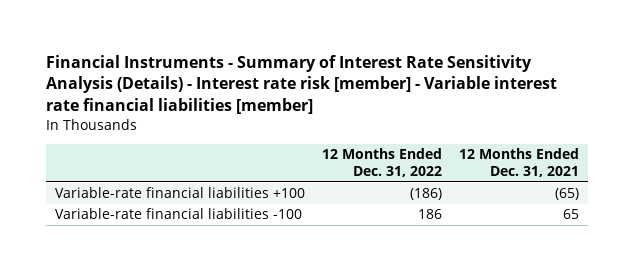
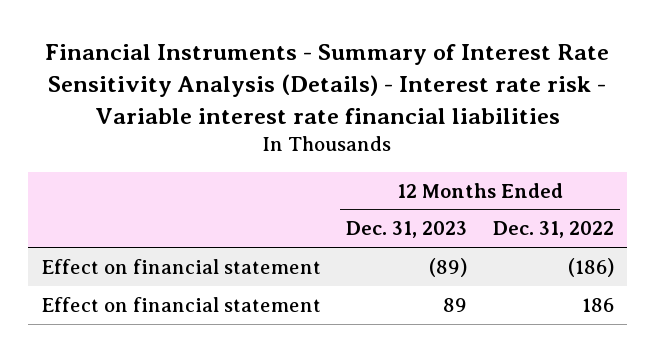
- Financial Instruments - Summary of Interest Rate Sensitivity Analysis (Details) - Interest rate risk [member] - Variable interest rate financial liabilities [member]
+ Financial Instruments - Summary of Interest Rate Sensitivity Analysis (Details) - Interest rate risk - Variable interest rate financial liabilities
- | 12 Months Ended Dec. 31, 2022 | 12 Months Ended Dec. 31, 2021
+ | 12 Months Ended Dec. 31, 2023 | 12 Months Ended Dec. 31, 2022
- Variable-rate financial liabilities +100 | (186) | (65)
- Variable-rate financial liabilities -100 | 186 | 65
+ Effect on financial statement | (89) | (186)
+ Effect on financial statement | 89 | 186

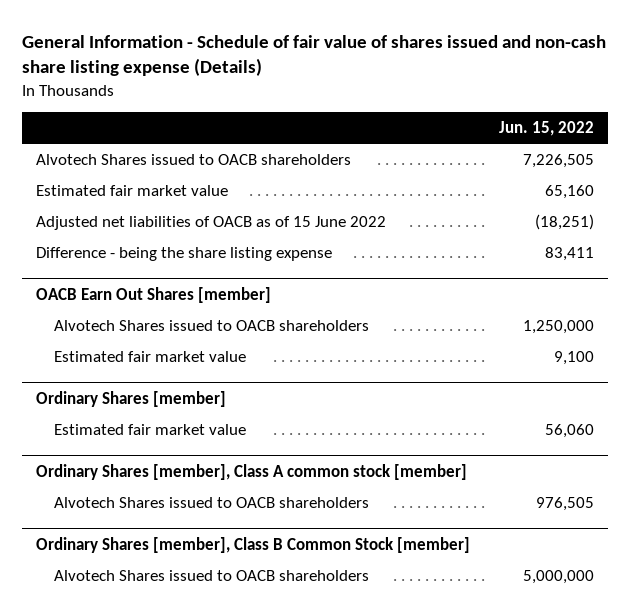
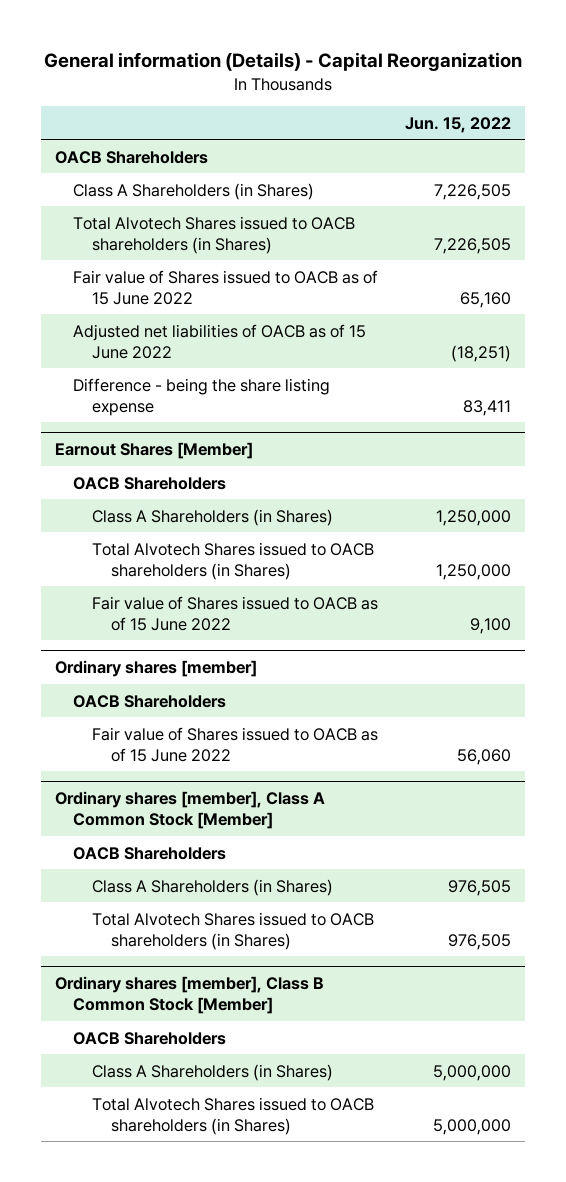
- General Information - Schedule of fair value of shares issued and non-cash share listing expense (Details)
+ General information (Details) - Capital Reorganization
- Alvotech Shares issued to OACB shareholders | 7,226,505
- Estimated fair market value | 65,160
+ OACB Shareholders
+ Class A Shareholders (in Shares) | 7,226,505
+ Total Alvotech Shares issued to OACB shareholders (in Shares) | 7,226,505
+ Fair value of Shares issued to OACB as of 15 June 2022 | 65,160
- OACB Earn Out Shares [member]
- Alvotech Shares issued to OACB shareholders | 1,250,000
- Estimated fair market value | 9,100
- Ordinary Shares [member]
- Estimated fair market value | 56,060
- Ordinary Shares [member], Class A common stock [member]
- Alvotech Shares issued to OACB shareholders | 976,505
- Ordinary Shares [member], Class B Common Stock [member]
- Alvotech Shares issued to OACB shareholders | 5,000,000
+ Earnout Shares [Member]
+ OACB Shareholders
+ Class A Shareholders (in Shares) | 1,250,000
+ Total Alvotech Shares issued to OACB shareholders (in Shares) | 1,250,000
+ Fair value of Shares issued to OACB as of 15 June 2022 | 9,100
+ Ordinary shares [member]
+ OACB Shareholders
+ Fair value of Shares issued to OACB as of 15 June 2022 | 56,060
+ Ordinary shares [member], Class A Common Stock [Member]
+ OACB Shareholders
+ Class A Shareholders (in Shares) | 976,505
+ Total Alvotech Shares issued to OACB shareholders (in Shares) | 976,505
+ Ordinary shares [member], Class B Common Stock [Member]
+ OACB Shareholders
+ Class A Shareholders (in Shares) | 5,000,000
+ Total Alvotech Shares issued to OACB shareholders (in Shares) | 5,000,000

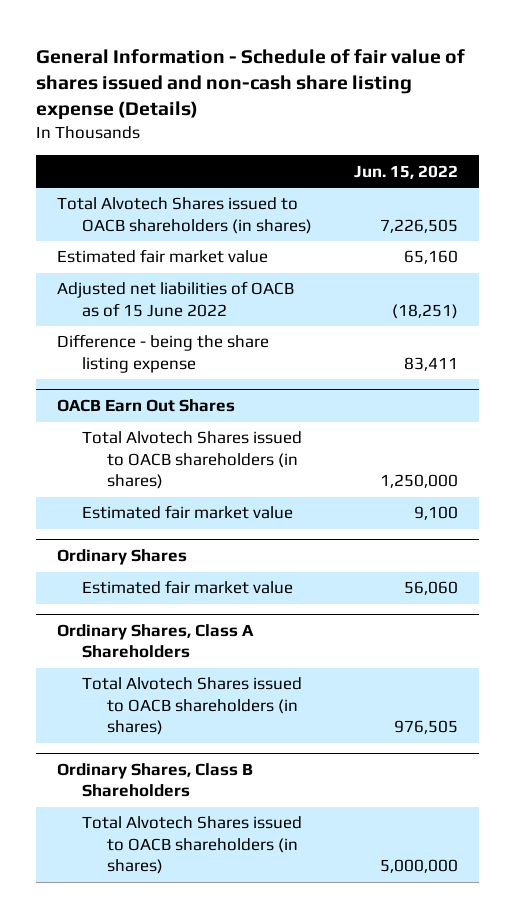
- General information (Details) - Capital Reorganization
+ General Information - Schedule of fair value of shares issued and non-cash share listing expense (Details)
- OACB Shareholders
- Class A Shareholders (in Shares) | 7,226,505
- Total Alvotech Shares issued to OACB shareholders (in Shares) | 7,226,505
- Fair value of Shares issued to OACB as of 15 June 2022 | 65,160
+ Total Alvotech Shares issued to OACB shareholders (in shares) | 7,226,505
+ Estimated fair market value | 65,160
- Earnout Shares [Member]
- OACB Shareholders
- Class A Shareholders (in Shares) | 1,250,000
- Total Alvotech Shares issued to OACB shareholders (in Shares) | 1,250,000
- Fair value of Shares issued to OACB as of 15 June 2022 | 9,100
- Ordinary shares [member]
- OACB Shareholders
- Fair value of Shares issued to OACB as of 15 June 2022 | 56,060
- Ordinary shares [member], Class A Common Stock [Member]
- OACB Shareholders
- Class A Shareholders (in Shares) | 976,505
- Total Alvotech Shares issued to OACB shareholders (in Shares) | 976,505
- Ordinary shares [member], Class B Common Stock [Member]
- OACB Shareholders
- Class A Shareholders (in Shares) | 5,000,000
- Total Alvotech Shares issued to OACB shareholders (in Shares) | 5,000,000
+ OACB Earn Out Shares
+ Total Alvotech Shares issued to OACB shareholders (in shares) | 1,250,000
+ Estimated fair market value | 9,100
+ Ordinary Shares
+ Estimated fair market value | 56,060
+ Ordinary Shares, Class A Shareholders
+ Total Alvotech Shares issued to OACB shareholders (in shares) | 976,505
+ Ordinary Shares, Class B Shareholders
+ Total Alvotech Shares issued to OACB shareholders (in shares) | 5,000,000

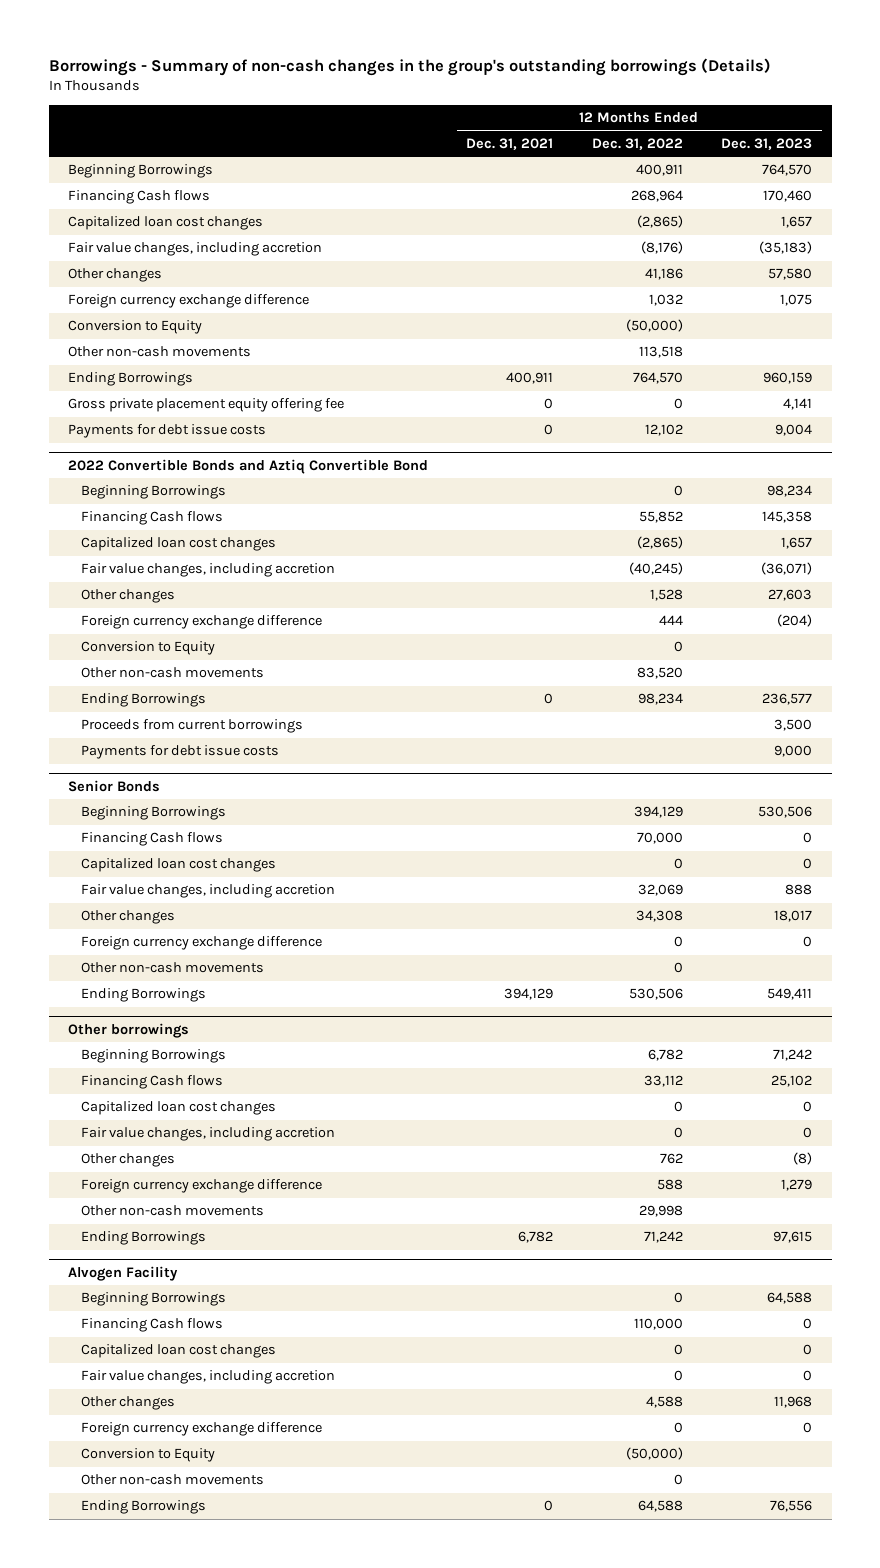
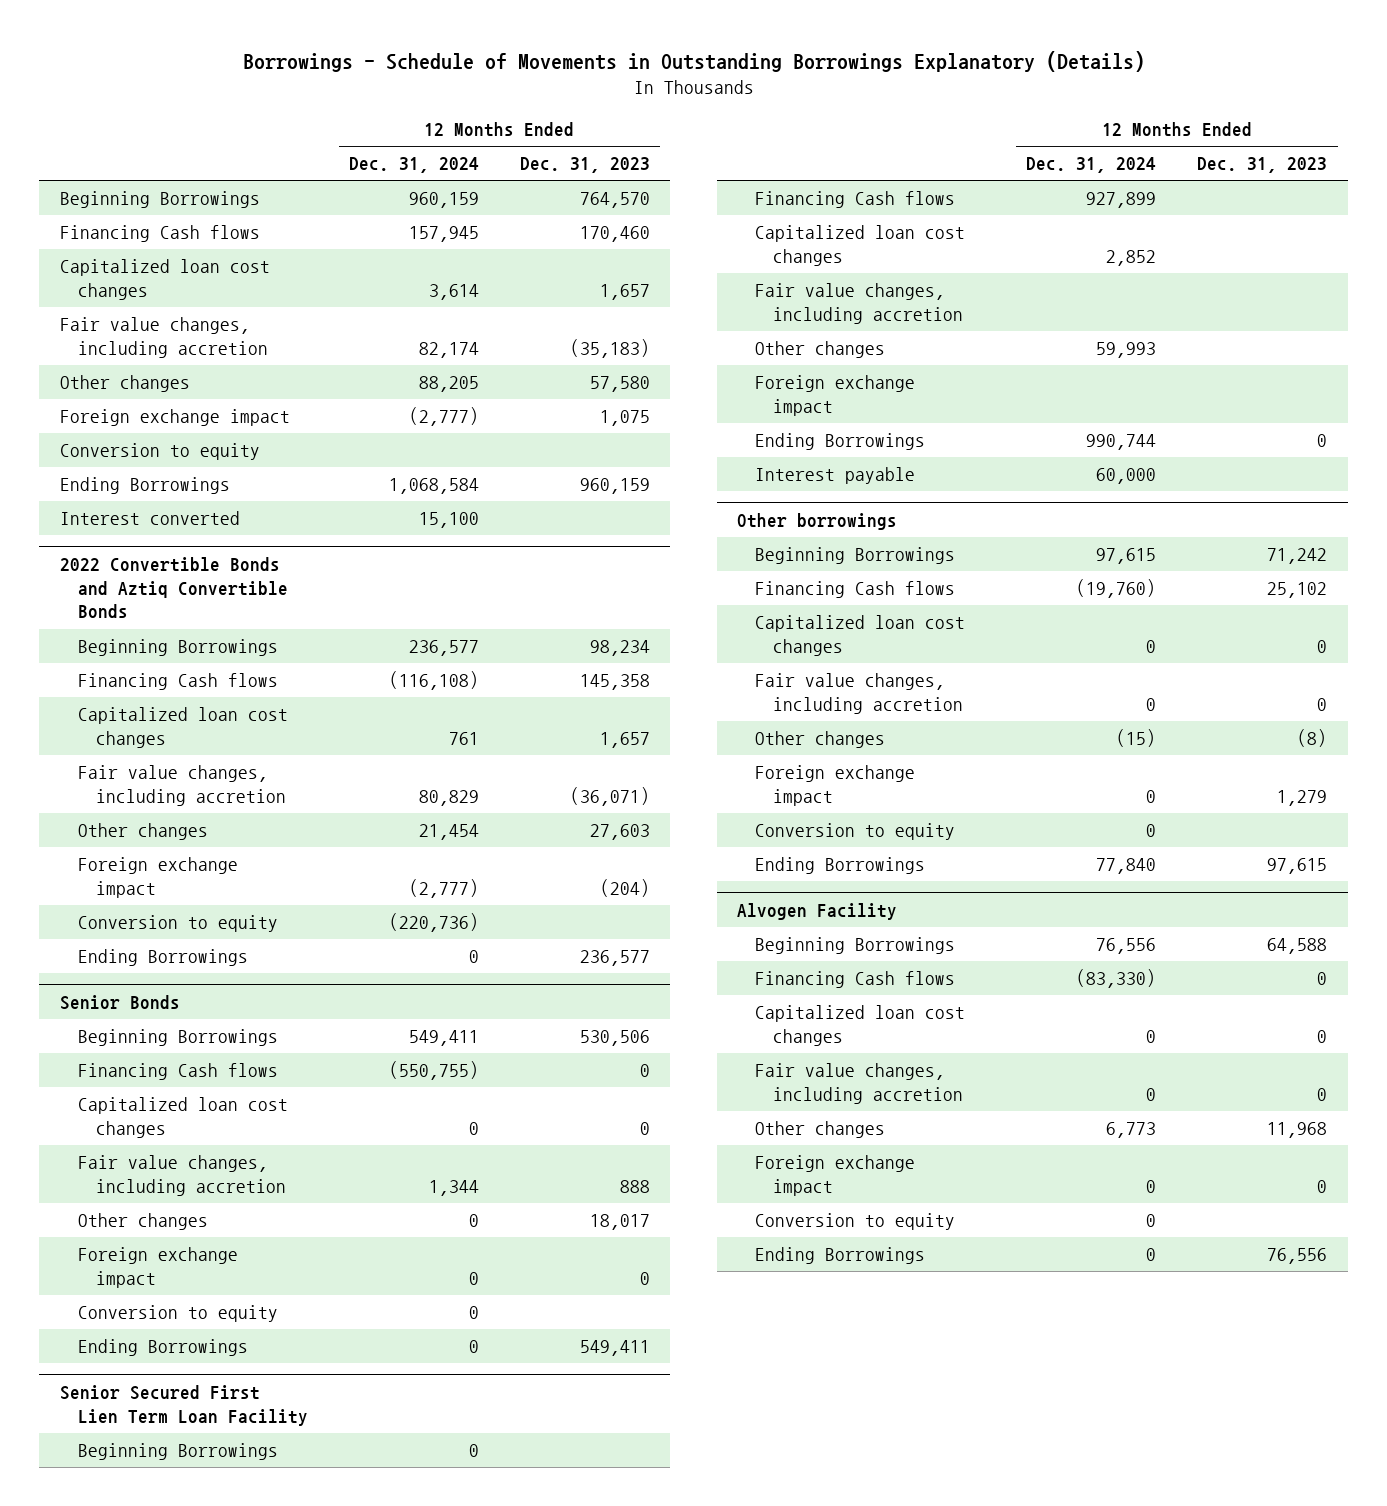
- Borrowings - Summary of non-cash changes in the group's outstanding borrowings (Details)
+ Borrowings - Schedule of Movements in Outstanding Borrowings Explanatory (Details)
- | 12 Months Ended Dec. 31, 2021 | 12 Months Ended Dec. 31, 2022 | 12 Months Ended Dec. 31, 2023
+ | 12 Months Ended Dec. 31, 2024 | 12 Months Ended Dec. 31, 2023
- Foreign currency exchange difference | | 1,032 | 1,075
- Conversion to Equity | | (50,000) |
- Other non-cash movements | | 113,518 |
+ Foreign exchange impact | (2,777) | 1,075
+ Conversion to equity
- Gross private placement equity offering fee | 0 | 0 | 4,141
- Payments for debt issue costs | 0 | 12,102 | 9,004
- 2022 Convertible Bonds and Aztiq Convertible Bond
+ Interest converted | 15,100 |
+ 2022 Convertible Bonds and Aztiq Convertible Bonds
- Foreign currency exchange difference | | 444 | (204)
- Conversion to Equity | | 0 |
- Other non-cash movements | | 83,520 |
+ Foreign exchange impact | (2,777) | (204)
+ Conversion to equity | (220,736) |
- Proceeds from current borrowings | | | 3,500
- Payments for debt issue costs | | | 9,000
@ Senior Bonds
- Foreign currency exchange difference | | 0 | 0
- Other non-cash movements | | 0 |
+ Foreign exchange impact | 0 | 0
+ Conversion to equity | 0 |
+ Senior Secured First Lien Term Loan Facility
+ Beginning Borrowings | 0 |
+ Financing Cash flows | 927,899 |
+ Capitalized loan cost changes | 2,852 |
+ Fair value changes, including accretion
+ Other changes | 59,993 |
+ Foreign exchange impact
+ Ending Borrowings | 990,744 | 0
+ Interest payable | 60,000 |
@ Other borrowings
- Foreign currency exchange difference | | 588 | 1,279
- Other non-cash movements | | 29,998 |
+ Foreign exchange impact | 0 | 1,279
+ Conversion to equity | 0 |
@ Alvogen Facility
- Foreign currency exchange difference | | 0 | 0
- Conversion to Equity | | (50,000) |
- Other non-cash movements | | 0 |
+ Foreign exchange impact | 0 | 0
+ Conversion to equity | 0 |

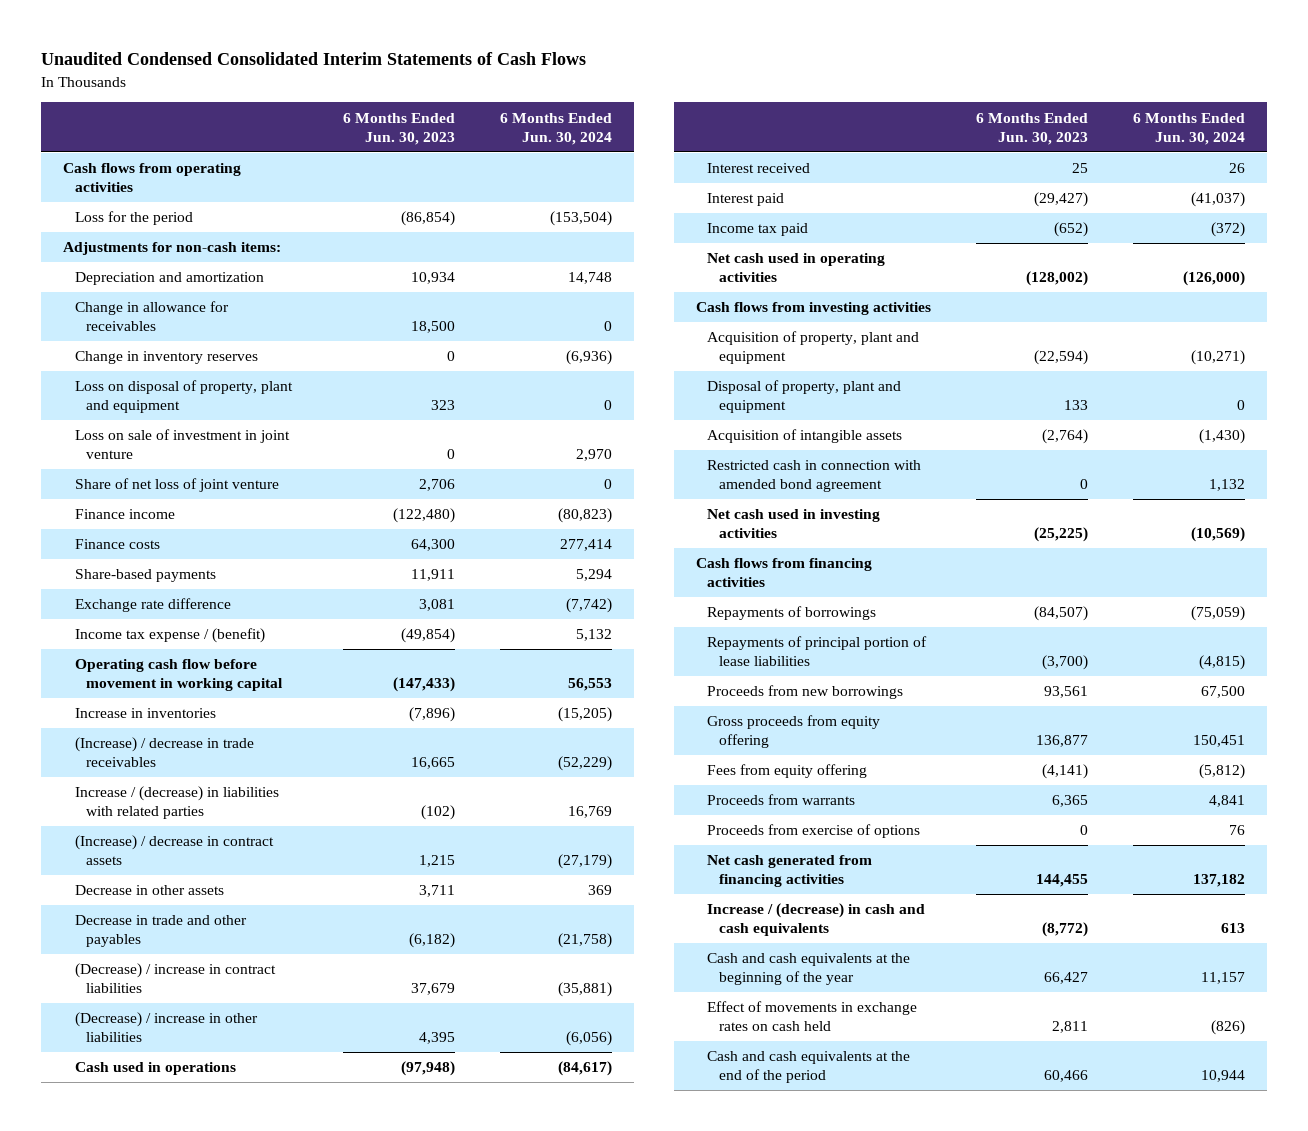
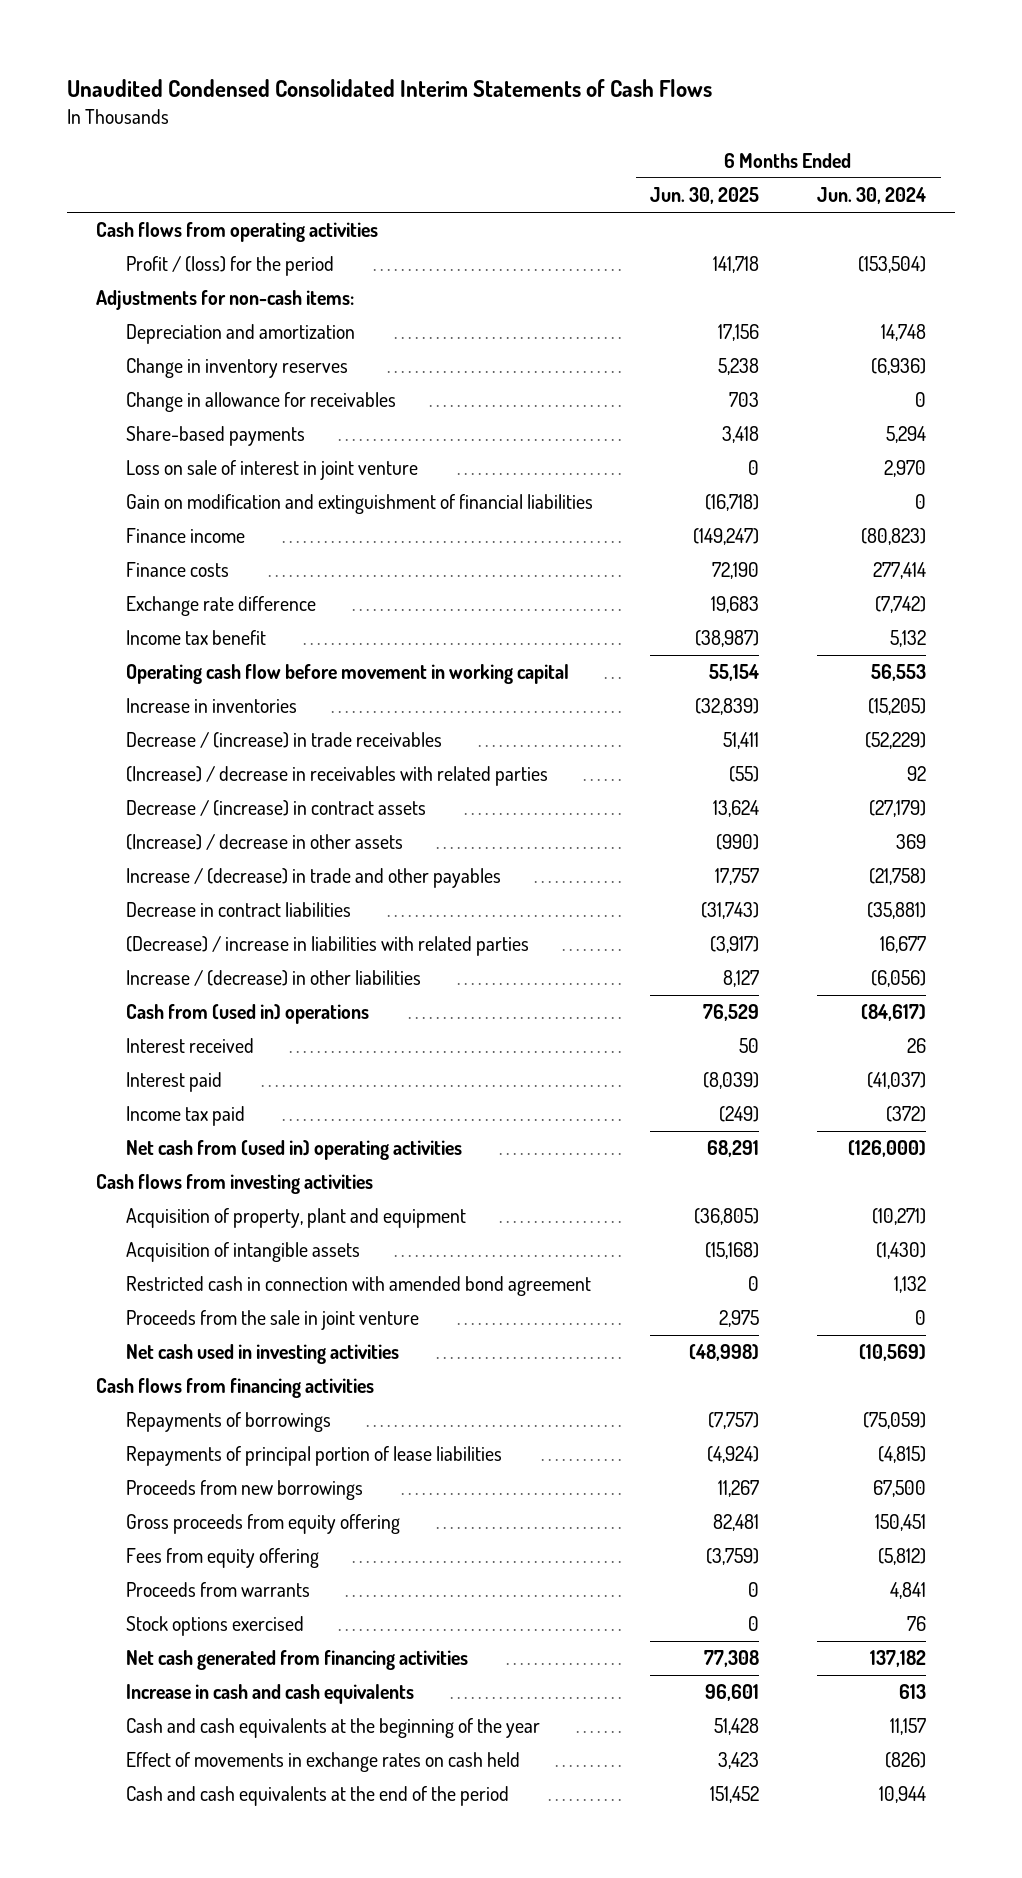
- | 6 Months Ended Jun. 30, 2023 | 6 Months Ended Jun. 30, 2024
+ | 6 Months Ended Jun. 30, 2025 | 6 Months Ended Jun. 30, 2024
- Loss for the period | (86,854) | (153,504)
+ Profit / (loss) for the period | 141,718 | (153,504)
- Loss on disposal of property, plant and equipment | 323 | 0
- Loss on sale of investment in joint venture | 0 | 2,970
- Share of net loss of joint venture | 2,706 | 0
moved down: Change in allowance for receivables | 703 | 0
moved up: Share-based payments | 3,418 | 5,294
+ Loss on sale of interest in joint venture | 0 | 2,970
+ Gain on modification and extinguishment of financial liabilities | (16,718) | 0
- Income tax expense / (benefit) | (49,854) | 5,132
+ Income tax benefit | (38,987) | 5,132
- (Increase) / decrease in trade receivables | 16,665 | (52,229)
- Increase / (decrease) in liabilities with related parties | (102) | 16,769
- (Increase) / decrease in contract assets | 1,215 | (27,179)
- Decrease in other assets | 3,711 | 369
- Decrease in trade and other payables | (6,182) | (21,758)
- (Decrease) / increase in contract liabilities | 37,679 | (35,881)
- (Decrease) / increase in other liabilities | 4,395 | (6,056)
- Cash used in operations | (97,948) | (84,617)
+ Decrease / (increase) in trade receivables | 51,411 | (52,229)
+ (Increase) / decrease in receivables with related parties | (55) | 92
+ Decrease / (increase) in contract assets | 13,624 | (27,179)
+ (Increase) / decrease in other assets | (990) | 369
+ Increase / (decrease) in trade and other payables | 17,757 | (21,758)
+ Decrease in contract liabilities | (31,743) | (35,881)
+ (Decrease) / increase in liabilities with related parties | (3,917) | 16,677
+ Increase / (decrease) in other liabilities | 8,127 | (6,056)
+ Cash from (used in) operations | 76,529 | (84,617)
- Net cash used in operating activities | (128,002) | (126,000)
+ Net cash from (used in) operating activities | 68,291 | (126,000)
- Disposal of property, plant and equipment | 133 | 0
+ Proceeds from the sale in joint venture | 2,975 | 0
- Proceeds from exercise of options | 0 | 76
+ Stock options exercised | 0 | 76
- Increase / (decrease) in cash and cash equivalents | (8,772) | 613
+ Increase in cash and cash equivalents | 96,601 | 613

